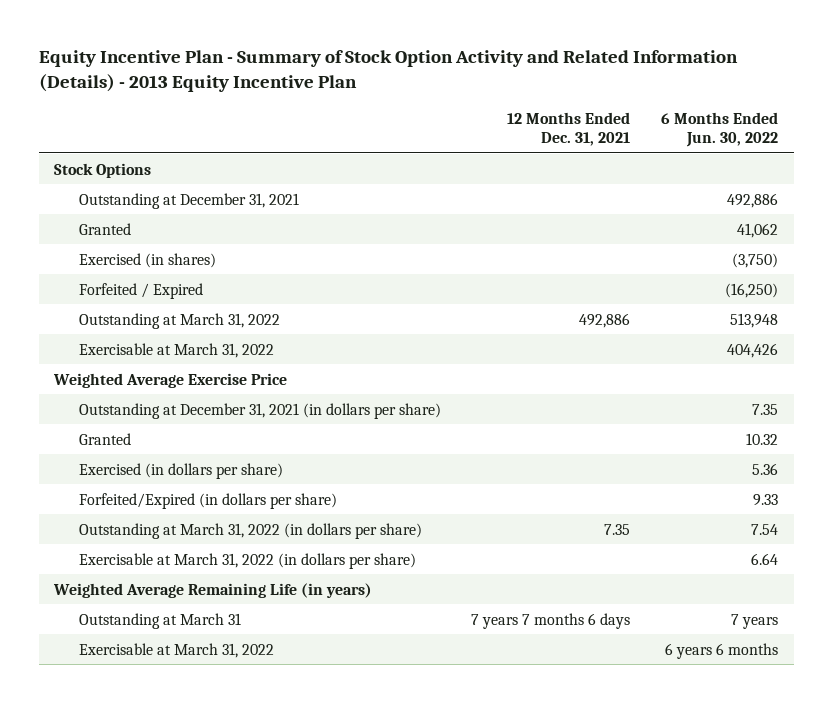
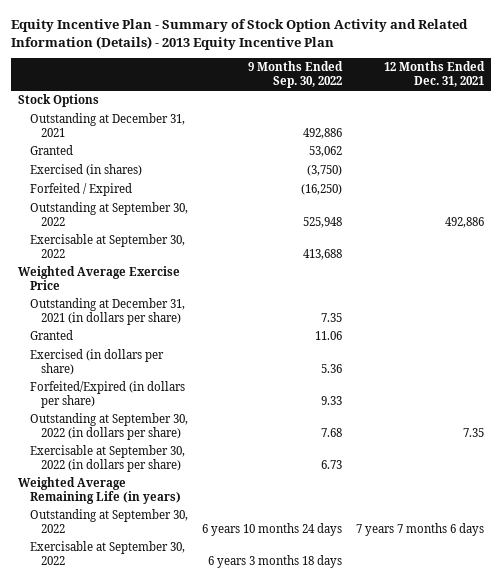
- | 12 Months Ended Dec. 31, 2021 | 6 Months Ended Jun. 30, 2022
+ | 9 Months Ended Sep. 30, 2022 | 12 Months Ended Dec. 31, 2021
- Outstanding at March 31, 2022 | 492,886 | 513,948
- Exercisable at March 31, 2022 | | 404,426
+ Outstanding at September 30, 2022 | 525,948 | 492,886
+ Exercisable at September 30, 2022 | 413,688 |
- Outstanding at March 31, 2022 (in dollars per share) | 7.35 | 7.54
- Exercisable at March 31, 2022 (in dollars per share) | | 6.64
+ Outstanding at September 30, 2022 (in dollars per share) | 7.68 | 7.35
+ Exercisable at September 30, 2022 (in dollars per share) | 6.73 |
- Outstanding at March 31 | 7 years 7 months 6 days | 7 years
- Exercisable at March 31, 2022 | | 6 years 6 months
+ Outstanding at September 30, 2022 | 6 years 10 months 24 days | 7 years 7 months 6 days
+ Exercisable at September 30, 2022 | 6 years 3 months 18 days |

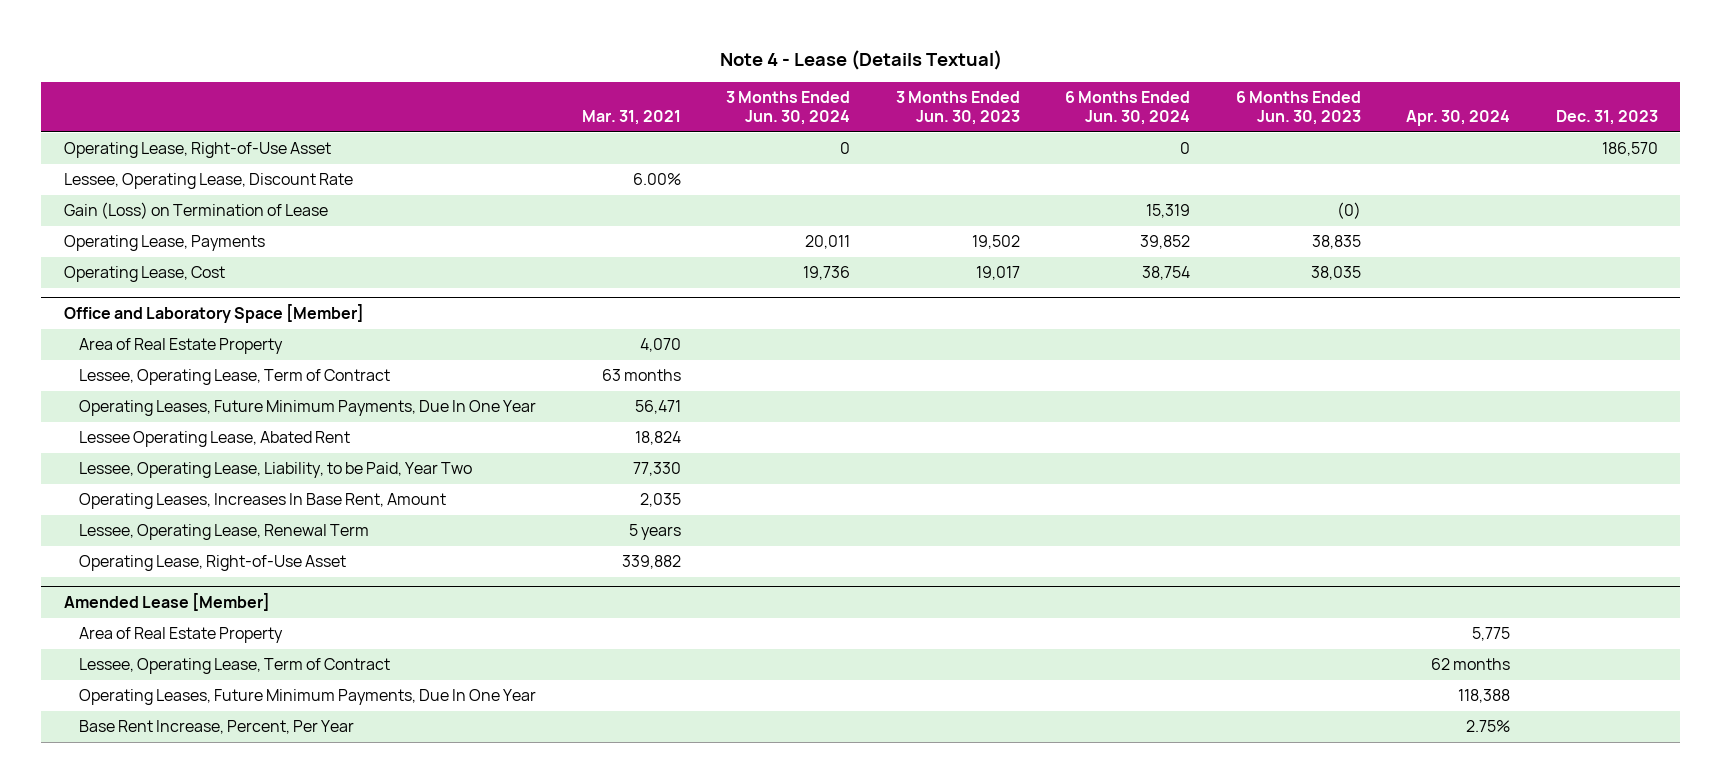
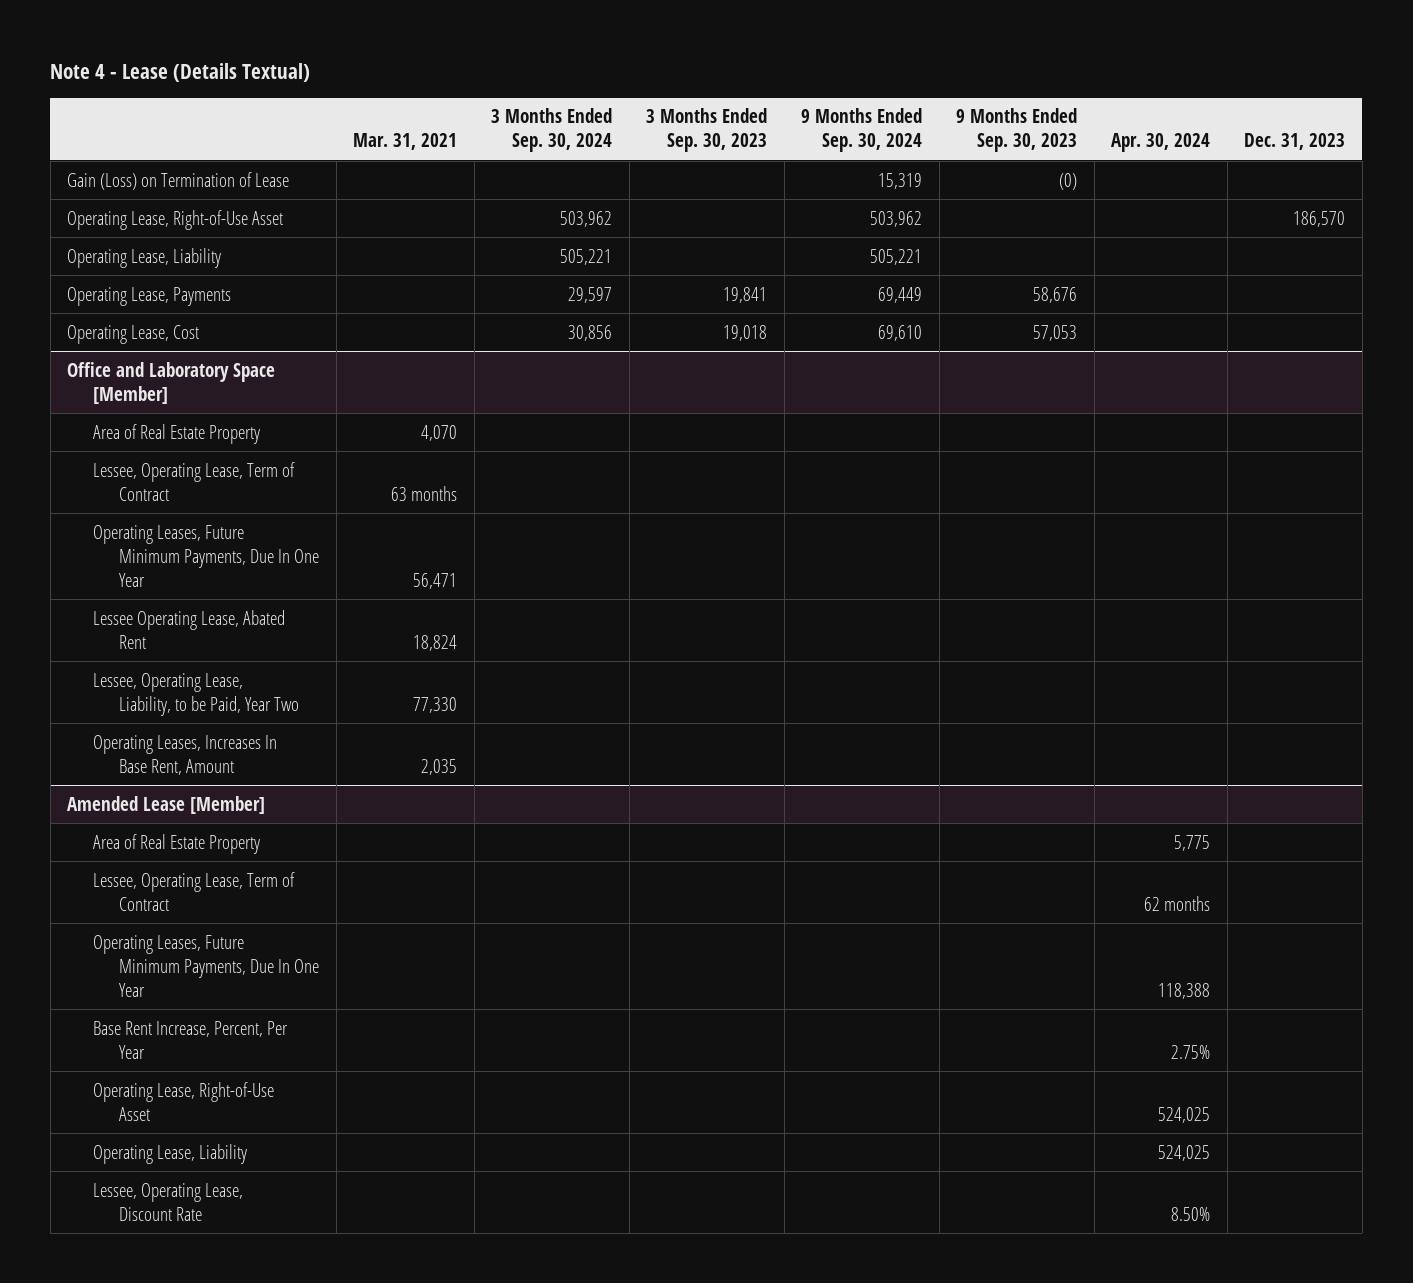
- | Mar. 31, 2021 | 3 Months Ended Jun. 30, 2024 | 3 Months Ended Jun. 30, 2023 | 6 Months Ended Jun. 30, 2024 | 6 Months Ended Jun. 30, 2023 | Apr. 30, 2024 | Dec. 31, 2023
+ | Mar. 31, 2021 | 3 Months Ended Sep. 30, 2024 | 3 Months Ended Sep. 30, 2023 | 9 Months Ended Sep. 30, 2024 | 9 Months Ended Sep. 30, 2023 | Apr. 30, 2024 | Dec. 31, 2023
- Lessee, Operating Lease, Discount Rate | 6.00% | | | | | |
moved down: Operating Lease, Right-of-Use Asset | | 503,962 | | 503,962 | | | 186,570
+ Operating Lease, Liability | | 505,221 | | 505,221 | | |
@ Office and Laboratory Space [Member]
- Lessee, Operating Lease, Renewal Term | 5 years | | | | | |
- Operating Lease, Right-of-Use Asset | 339,882 | | | | | |
@ Amended Lease [Member]
+ Operating Lease, Right-of-Use Asset | | | | | | 524,025 |
+ Operating Lease, Liability | | | | | | 524,025 |
+ Lessee, Operating Lease, Discount Rate | | | | | | 8.50% |

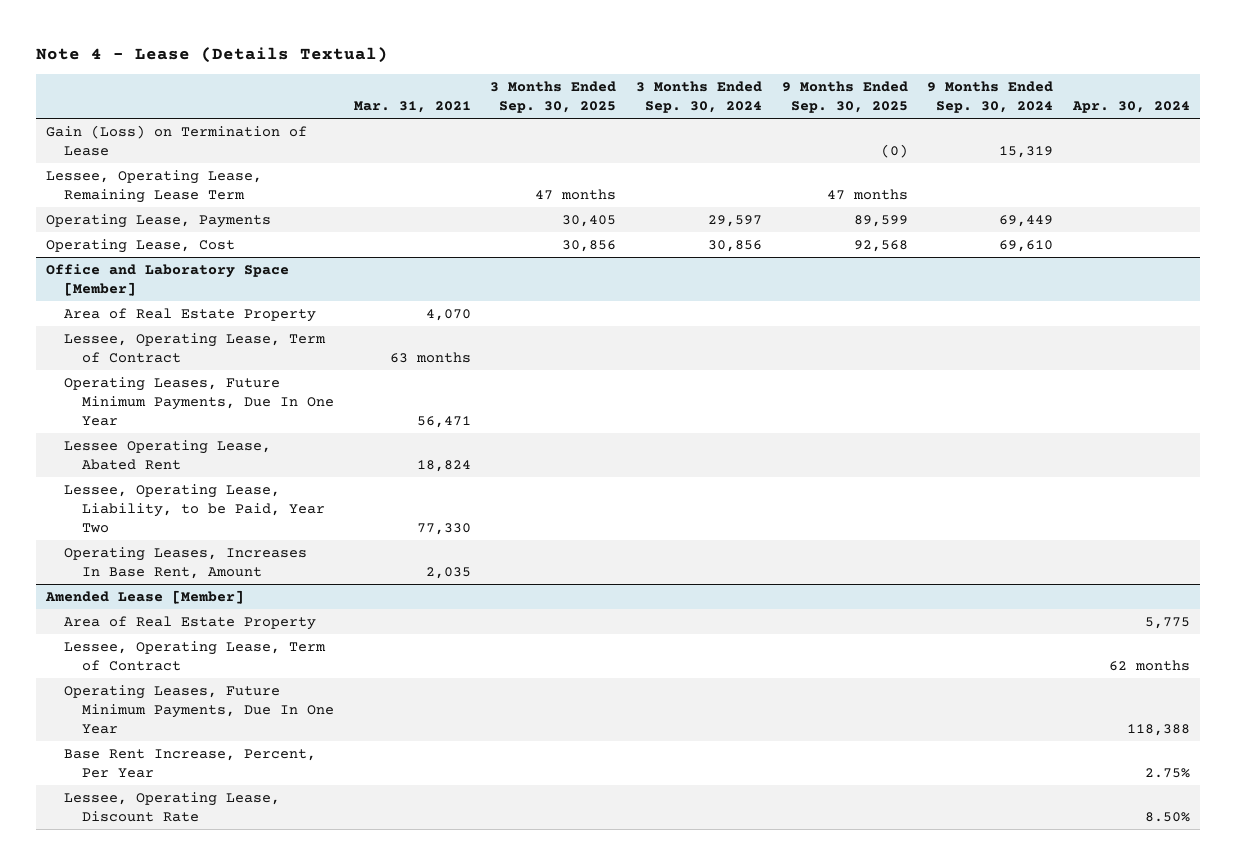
- | Mar. 31, 2021 | 3 Months Ended Sep. 30, 2024 | 3 Months Ended Sep. 30, 2023 | 9 Months Ended Sep. 30, 2024 | 9 Months Ended Sep. 30, 2023 | Apr. 30, 2024 | Dec. 31, 2023
+ | Mar. 31, 2021 | 3 Months Ended Sep. 30, 2025 | 3 Months Ended Sep. 30, 2024 | 9 Months Ended Sep. 30, 2025 | 9 Months Ended Sep. 30, 2024 | Apr. 30, 2024
- Operating Lease, Right-of-Use Asset | | 503,962 | | 503,962 | | | 186,570
- Operating Lease, Liability | | 505,221 | | 505,221 | | |
+ Lessee, Operating Lease, Remaining Lease Term | | 47 months | | 47 months | |
@ Amended Lease [Member]
- Operating Lease, Right-of-Use Asset | | | | | | 524,025 |
- Operating Lease, Liability | | | | | | 524,025 |

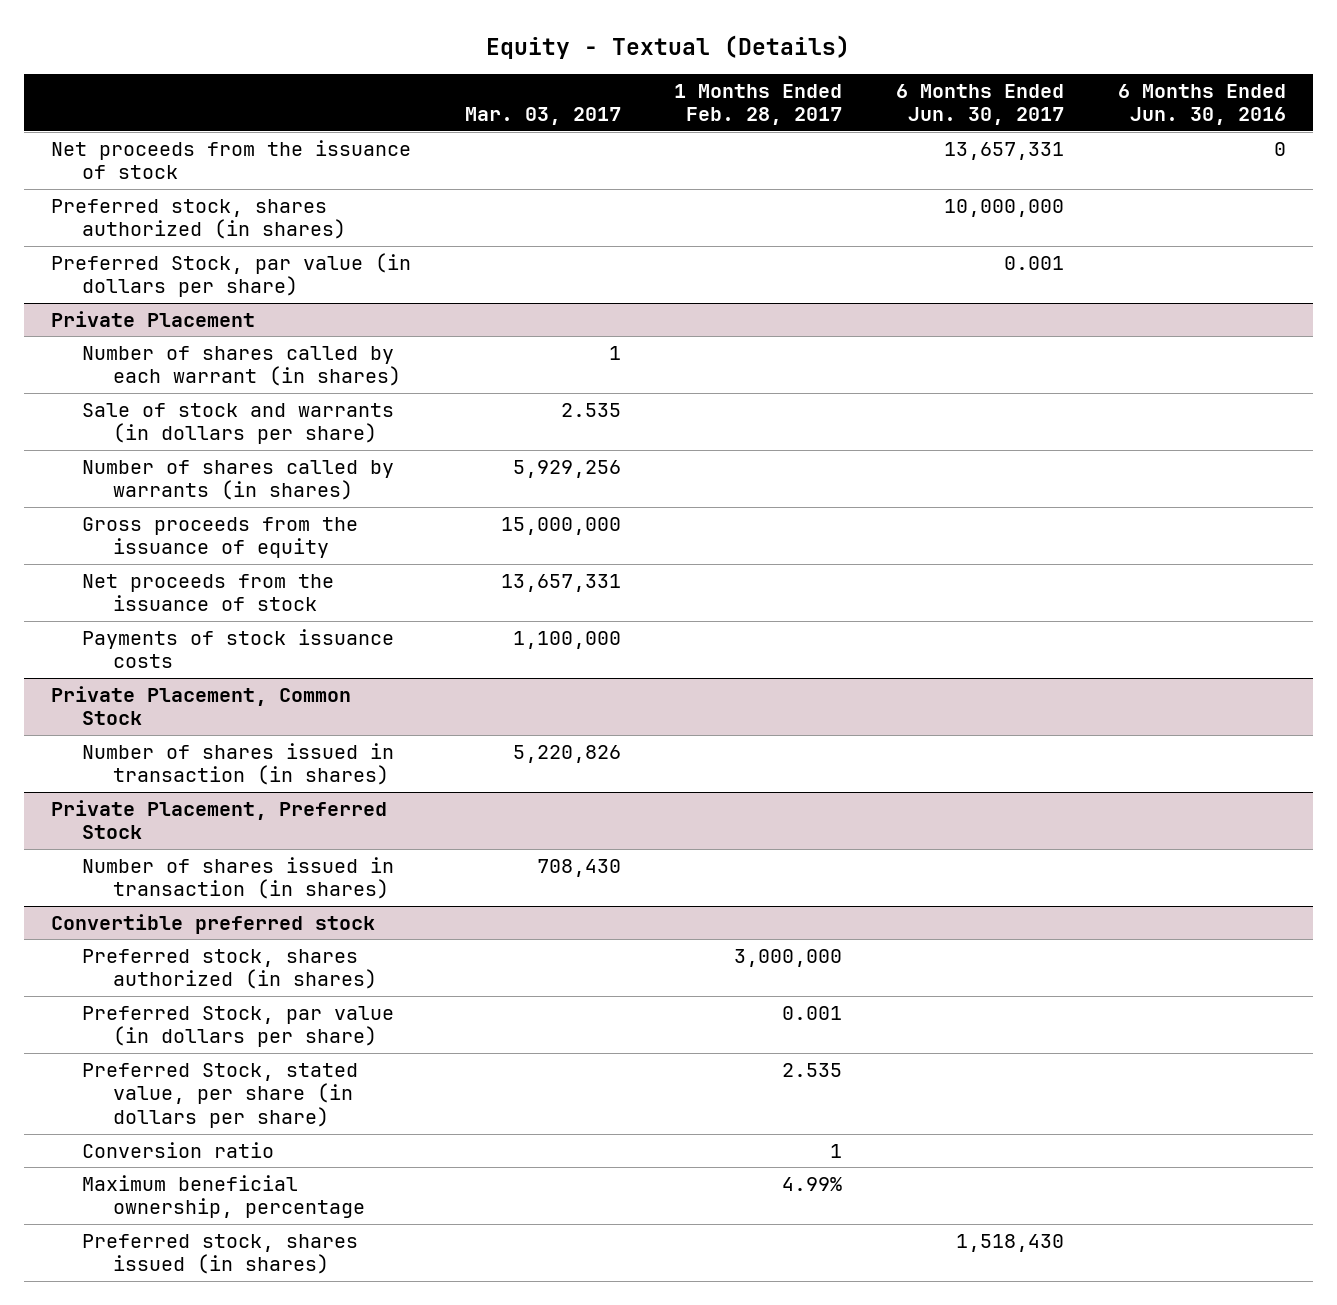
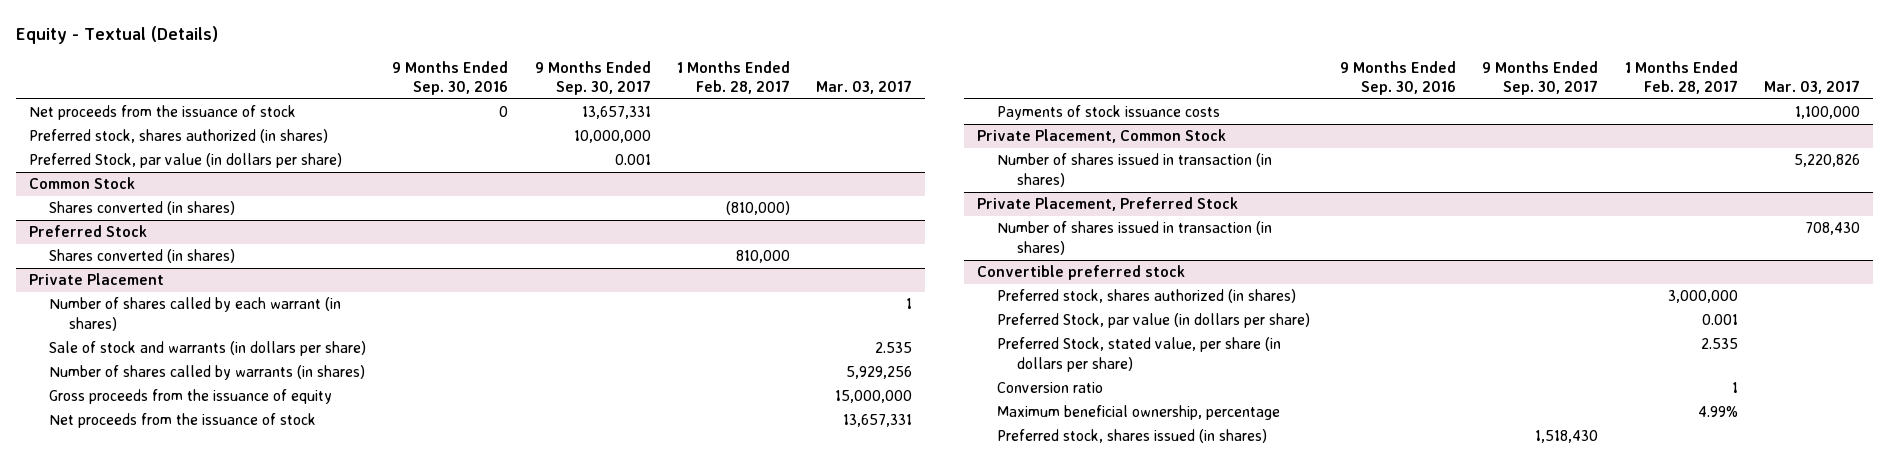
- | Mar. 03, 2017 | 1 Months Ended Feb. 28, 2017 | 6 Months Ended Jun. 30, 2017 | 6 Months Ended Jun. 30, 2016
+ | 9 Months Ended Sep. 30, 2016 | 9 Months Ended Sep. 30, 2017 | 1 Months Ended Feb. 28, 2017 | Mar. 03, 2017
+ Common Stock
+ Shares converted (in shares) | | | (810,000) |
+ Preferred Stock
+ Shares converted (in shares) | | | 810,000 |

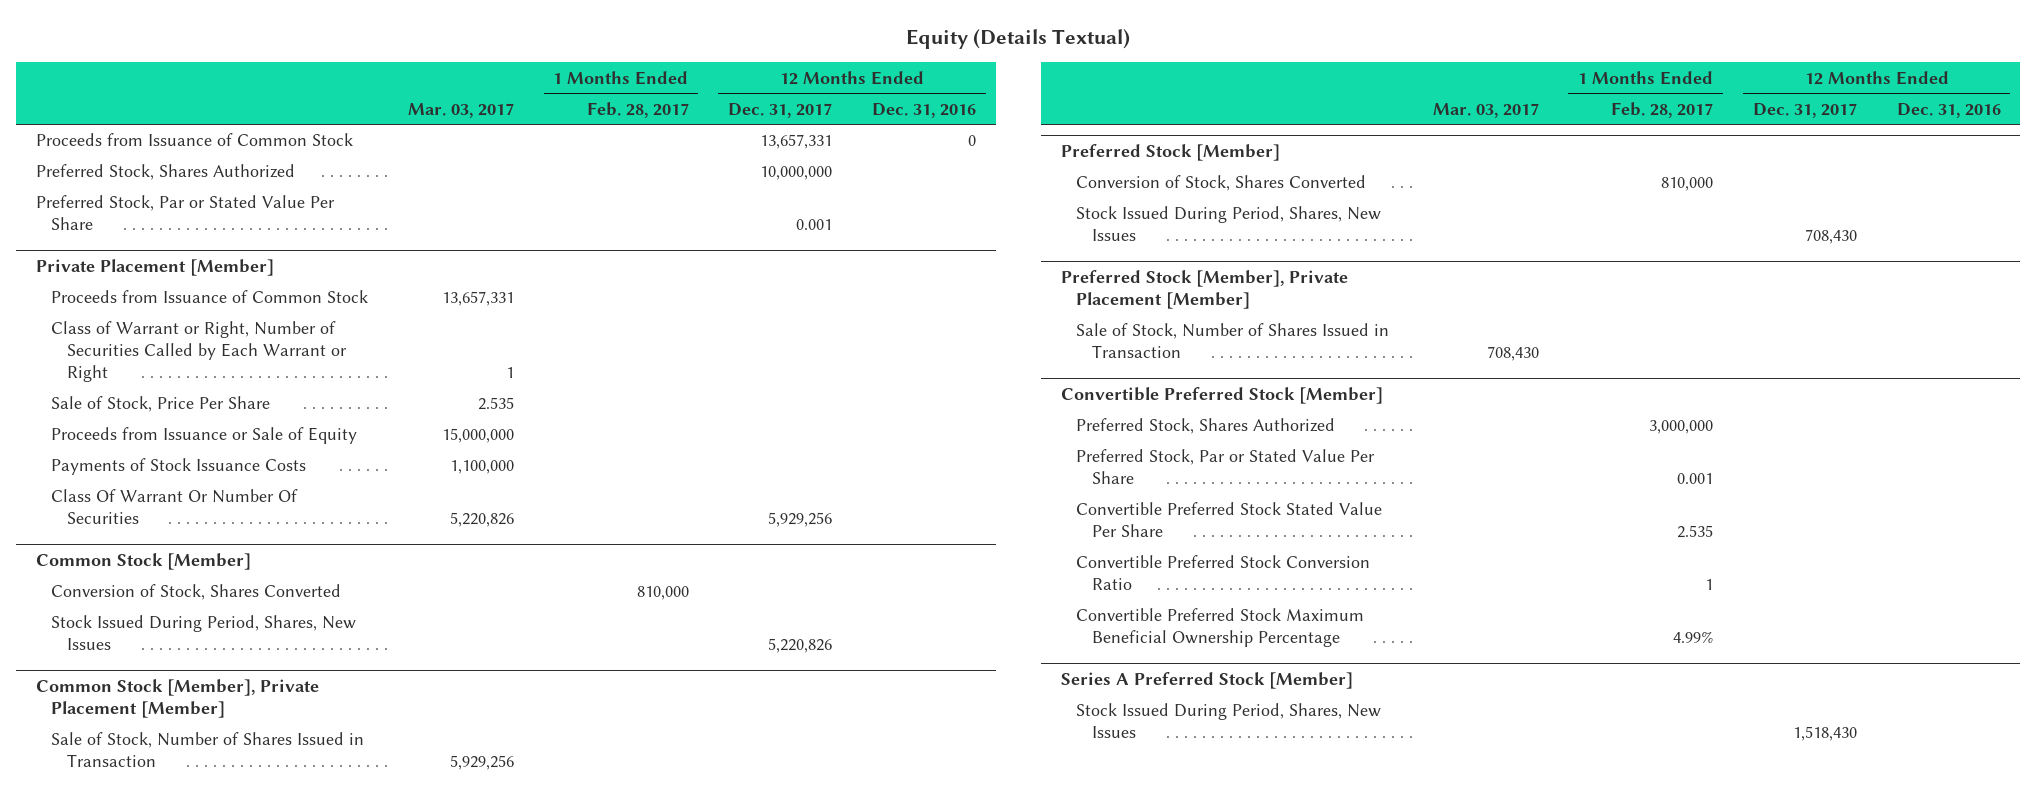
- Equity - Textual (Details)
+ Equity (Details Textual)
- | 9 Months Ended Sep. 30, 2016 | 9 Months Ended Sep. 30, 2017 | 1 Months Ended Feb. 28, 2017 | Mar. 03, 2017
+ | Mar. 03, 2017 | 1 Months Ended Feb. 28, 2017 | 12 Months Ended Dec. 31, 2017 | 12 Months Ended Dec. 31, 2016
- Net proceeds from the issuance of stock | 0 | 13,657,331 | |
- Preferred stock, shares authorized (in shares) | | 10,000,000 | |
- Preferred Stock, par value (in dollars per share) | | 0.001 | |
- Common Stock
- Shares converted (in shares) | | | (810,000) |
- Preferred Stock
- Shares converted (in shares) | | | 810,000 |
- Private Placement
- Number of shares called by each warrant (in shares) | | | | 1
- Sale of stock and warrants (in dollars per share) | | | | 2.535
- Number of shares called by warrants (in shares) | | | | 5,929,256
- Gross proceeds from the issuance of equity | | | | 15,000,000
- Net proceeds from the issuance of stock | | | | 13,657,331
- Payments of stock issuance costs | | | | 1,100,000
- Private Placement, Common Stock
- Number of shares issued in transaction (in shares) | | | | 5,220,826
- Private Placement, Preferred Stock
- Number of shares issued in transaction (in shares) | | | | 708,430
- Convertible preferred stock
- Preferred stock, shares authorized (in shares) | | | 3,000,000 |
- Preferred Stock, par value (in dollars per share) | | | 0.001 |
- Preferred Stock, stated value, per share (in dollars per share) | | | 2.535 |
- Conversion ratio | | | 1 |
- Maximum beneficial ownership, percentage | | | 4.99% |
- Preferred stock, shares issued (in shares) | | 1,518,430 | |
+ Proceeds from Issuance of Common Stock | | | 13,657,331 | 0
+ Preferred Stock, Shares Authorized | | | 10,000,000 |
+ Preferred Stock, Par or Stated Value Per Share | | | 0.001 |
+ Private Placement [Member]
+ Proceeds from Issuance of Common Stock | 13,657,331 | | |
+ Class of Warrant or Right, Number of Securities Called by Each Warrant or Right | 1 | | |
+ Sale of Stock, Price Per Share | 2.535 | | |
+ Proceeds from Issuance or Sale of Equity | 15,000,000 | | |
+ Payments of Stock Issuance Costs | 1,100,000 | | |
+ Class Of Warrant Or Number Of Securities | 5,220,826 | | 5,929,256 |
+ Common Stock [Member]
+ Conversion of Stock, Shares Converted | | 810,000 | |
+ Stock Issued During Period, Shares, New Issues | | | 5,220,826 |
+ Common Stock [Member], Private Placement [Member]
+ Sale of Stock, Number of Shares Issued in Transaction | 5,929,256 | | |
+ Preferred Stock [Member]
+ Conversion of Stock, Shares Converted | | 810,000 | |
+ Stock Issued During Period, Shares, New Issues | | | 708,430 |
+ Preferred Stock [Member], Private Placement [Member]
+ Sale of Stock, Number of Shares Issued in Transaction | 708,430 | | |
+ Convertible Preferred Stock [Member]
+ Preferred Stock, Shares Authorized | | 3,000,000 | |
+ Preferred Stock, Par or Stated Value Per Share | | 0.001 | |
+ Convertible Preferred Stock Stated Value Per Share | | 2.535 | |
+ Convertible Preferred Stock Conversion Ratio | | 1 | |
+ Convertible Preferred Stock Maximum Beneficial Ownership Percentage | | 4.99% | |
+ Series A Preferred Stock [Member]
+ Stock Issued During Period, Shares, New Issues | | | 1,518,430 |

